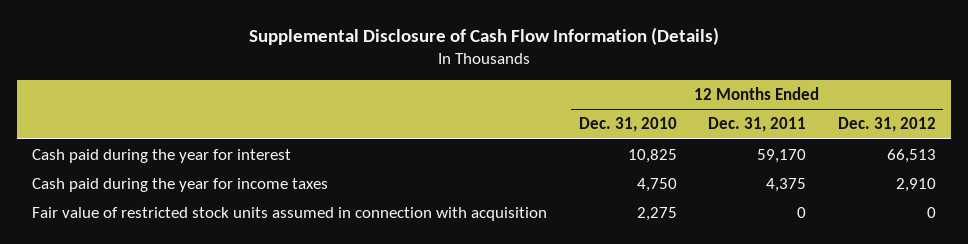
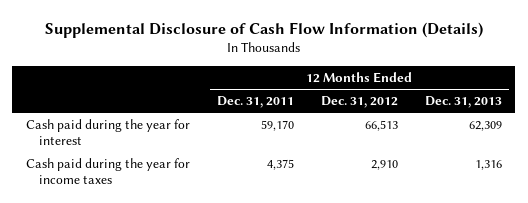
- | 12 Months Ended Dec. 31, 2010 | 12 Months Ended Dec. 31, 2011 | 12 Months Ended Dec. 31, 2012
+ | 12 Months Ended Dec. 31, 2011 | 12 Months Ended Dec. 31, 2012 | 12 Months Ended Dec. 31, 2013
- Fair value of restricted stock units assumed in connection with acquisition | 2,275 | 0 | 0

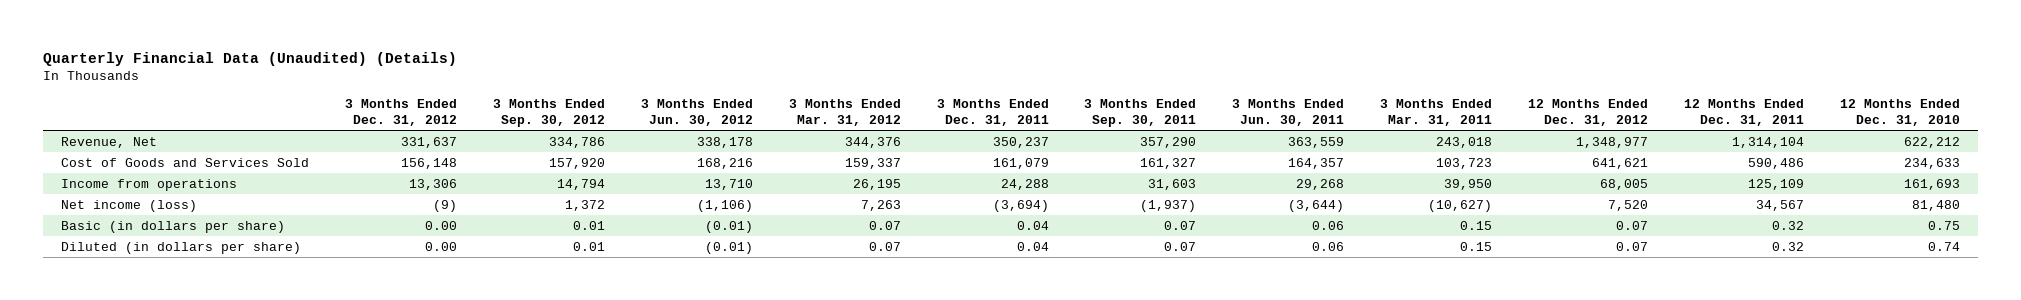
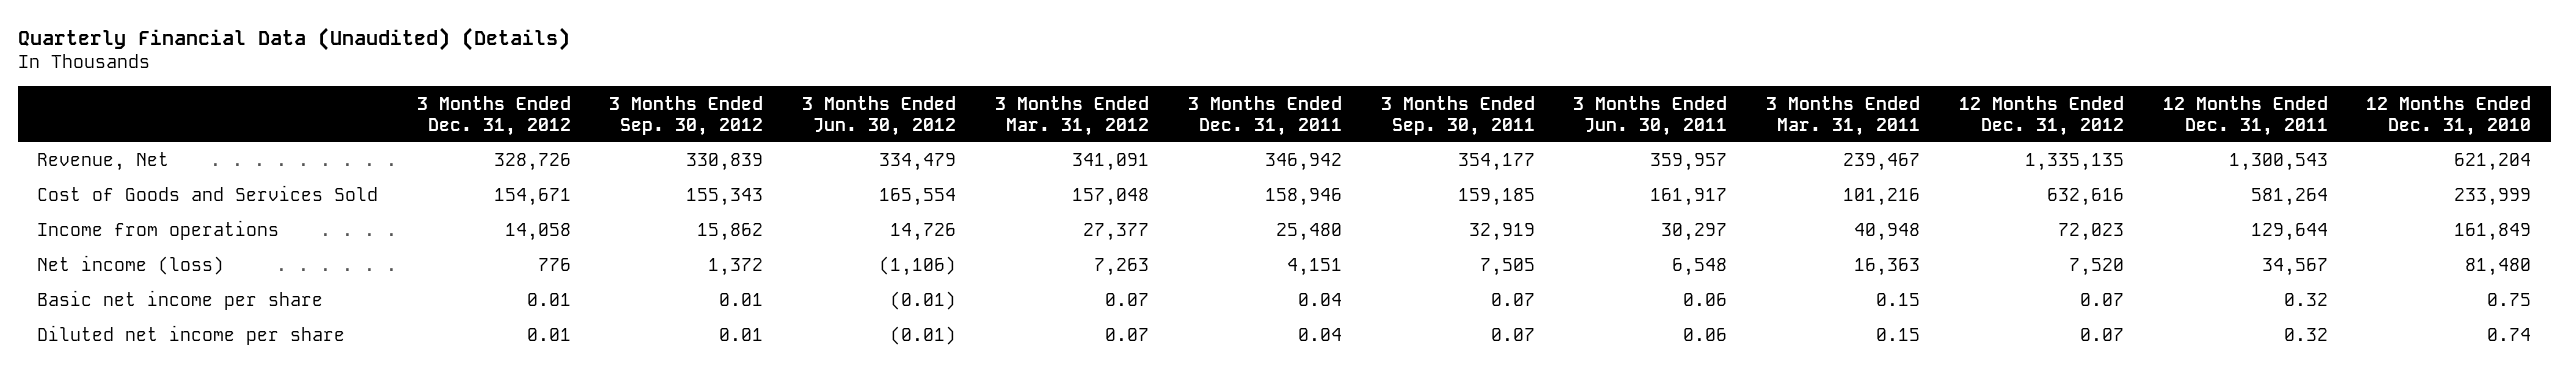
- Revenue, Net | 331,637 | 334,786 | 338,178 | 344,376 | 350,237 | 357,290 | 363,559 | 243,018 | 1,348,977 | 1,314,104 | 622,212
- Cost of Goods and Services Sold | 156,148 | 157,920 | 168,216 | 159,337 | 161,079 | 161,327 | 164,357 | 103,723 | 641,621 | 590,486 | 234,633
- Income from operations | 13,306 | 14,794 | 13,710 | 26,195 | 24,288 | 31,603 | 29,268 | 39,950 | 68,005 | 125,109 | 161,693
- Net income (loss) | (9) | 1,372 | (1,106) | 7,263 | (3,694) | (1,937) | (3,644) | (10,627) | 7,520 | 34,567 | 81,480
- Basic (in dollars per share) | 0.00 | 0.01 | (0.01) | 0.07 | 0.04 | 0.07 | 0.06 | 0.15 | 0.07 | 0.32 | 0.75
- Diluted (in dollars per share) | 0.00 | 0.01 | (0.01) | 0.07 | 0.04 | 0.07 | 0.06 | 0.15 | 0.07 | 0.32 | 0.74
+ Revenue, Net | 328,726 | 330,839 | 334,479 | 341,091 | 346,942 | 354,177 | 359,957 | 239,467 | 1,335,135 | 1,300,543 | 621,204
+ Cost of Goods and Services Sold | 154,671 | 155,343 | 165,554 | 157,048 | 158,946 | 159,185 | 161,917 | 101,216 | 632,616 | 581,264 | 233,999
+ Income from operations | 14,058 | 15,862 | 14,726 | 27,377 | 25,480 | 32,919 | 30,297 | 40,948 | 72,023 | 129,644 | 161,849
+ Net income (loss) | 776 | 1,372 | (1,106) | 7,263 | 4,151 | 7,505 | 6,548 | 16,363 | 7,520 | 34,567 | 81,480
+ Basic net income per share | 0.01 | 0.01 | (0.01) | 0.07 | 0.04 | 0.07 | 0.06 | 0.15 | 0.07 | 0.32 | 0.75
+ Diluted net income per share | 0.01 | 0.01 | (0.01) | 0.07 | 0.04 | 0.07 | 0.06 | 0.15 | 0.07 | 0.32 | 0.74

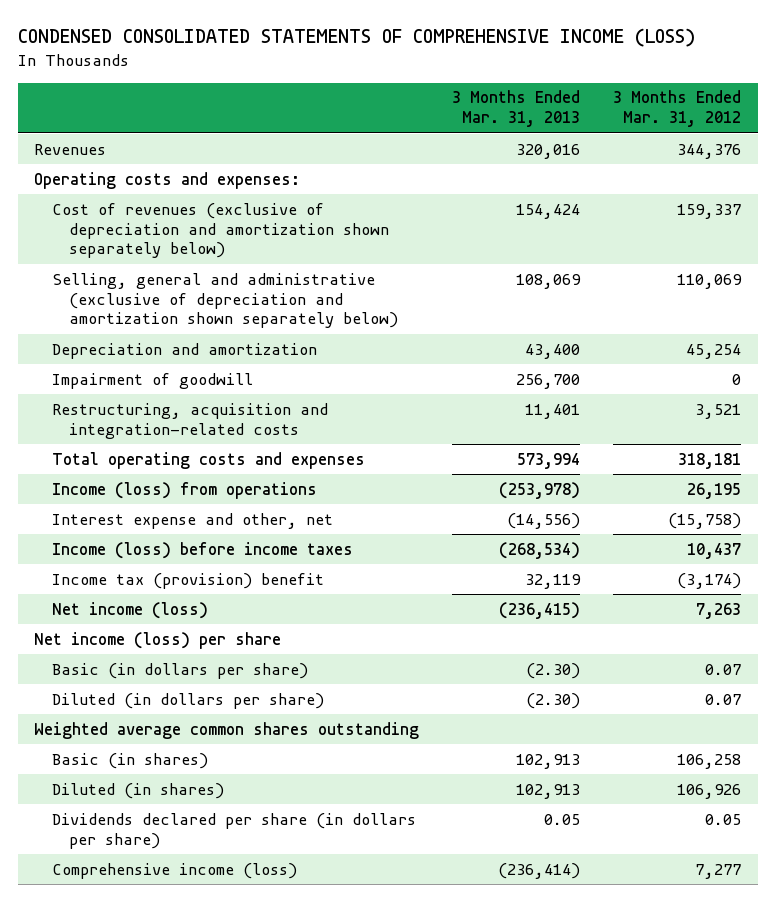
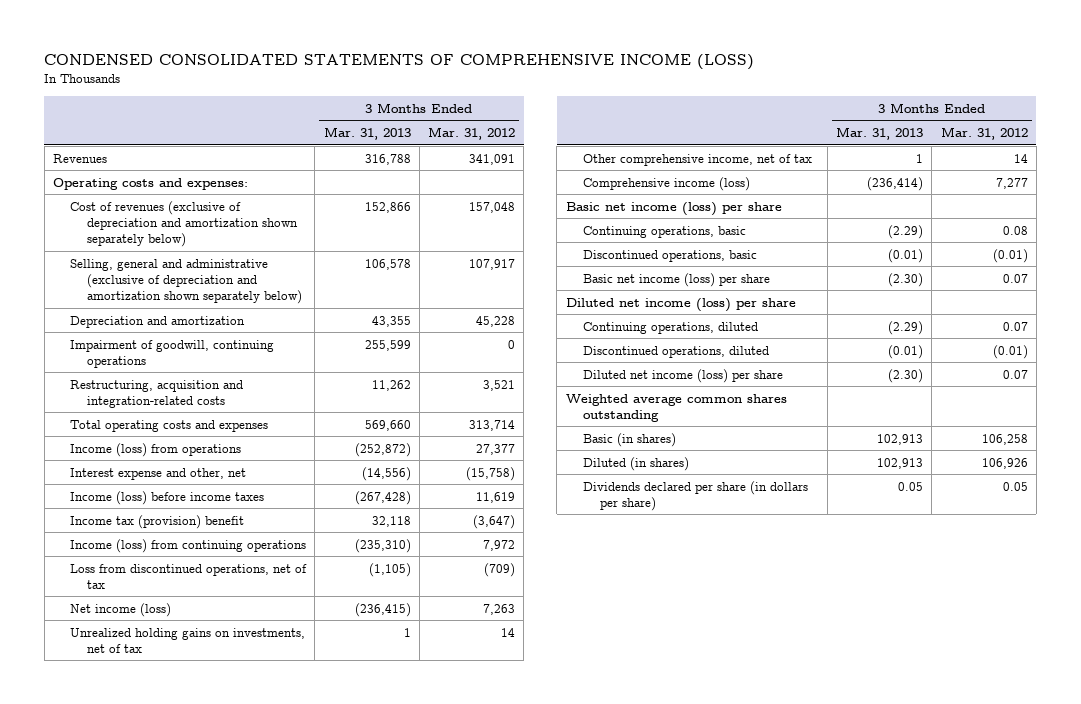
- Revenues | 320,016 | 344,376
+ Revenues | 316,788 | 341,091
- Cost of revenues (exclusive of depreciation and amortization shown separately below) | 154,424 | 159,337
- Selling, general and administrative (exclusive of depreciation and amortization shown separately below) | 108,069 | 110,069
- Depreciation and amortization | 43,400 | 45,254
- Impairment of goodwill | 256,700 | 0
- Restructuring, acquisition and integration-related costs | 11,401 | 3,521
- Total operating costs and expenses | 573,994 | 318,181
- Income (loss) from operations | (253,978) | 26,195
+ Cost of revenues (exclusive of depreciation and amortization shown separately below) | 152,866 | 157,048
+ Selling, general and administrative (exclusive of depreciation and amortization shown separately below) | 106,578 | 107,917
+ Depreciation and amortization | 43,355 | 45,228
+ Impairment of goodwill, continuing operations | 255,599 | 0
+ Restructuring, acquisition and integration-related costs | 11,262 | 3,521
+ Total operating costs and expenses | 569,660 | 313,714
+ Income (loss) from operations | (252,872) | 27,377
- Income (loss) before income taxes | (268,534) | 10,437
- Income tax (provision) benefit | 32,119 | (3,174)
+ Income (loss) before income taxes | (267,428) | 11,619
+ Income tax (provision) benefit | 32,118 | (3,647)
+ Income (loss) from continuing operations | (235,310) | 7,972
+ Loss from discontinued operations, net of tax | (1,105) | (709)
- Net income (loss) per share
- Basic (in dollars per share) | (2.30) | 0.07
- Diluted (in dollars per share) | (2.30) | 0.07
+ Unrealized holding gains on investments, net of tax | 1 | 14
+ Other comprehensive income, net of tax | 1 | 14
moved up: Comprehensive income (loss) | (236,414) | 7,277
+ Basic net income (loss) per share
+ Continuing operations, basic | (2.29) | 0.08
+ Discontinued operations, basic | (0.01) | (0.01)
+ Basic net income (loss) per share | (2.30) | 0.07
+ Diluted net income (loss) per share
+ Continuing operations, diluted | (2.29) | 0.07
+ Discontinued operations, diluted | (0.01) | (0.01)
+ Diluted net income (loss) per share | (2.30) | 0.07

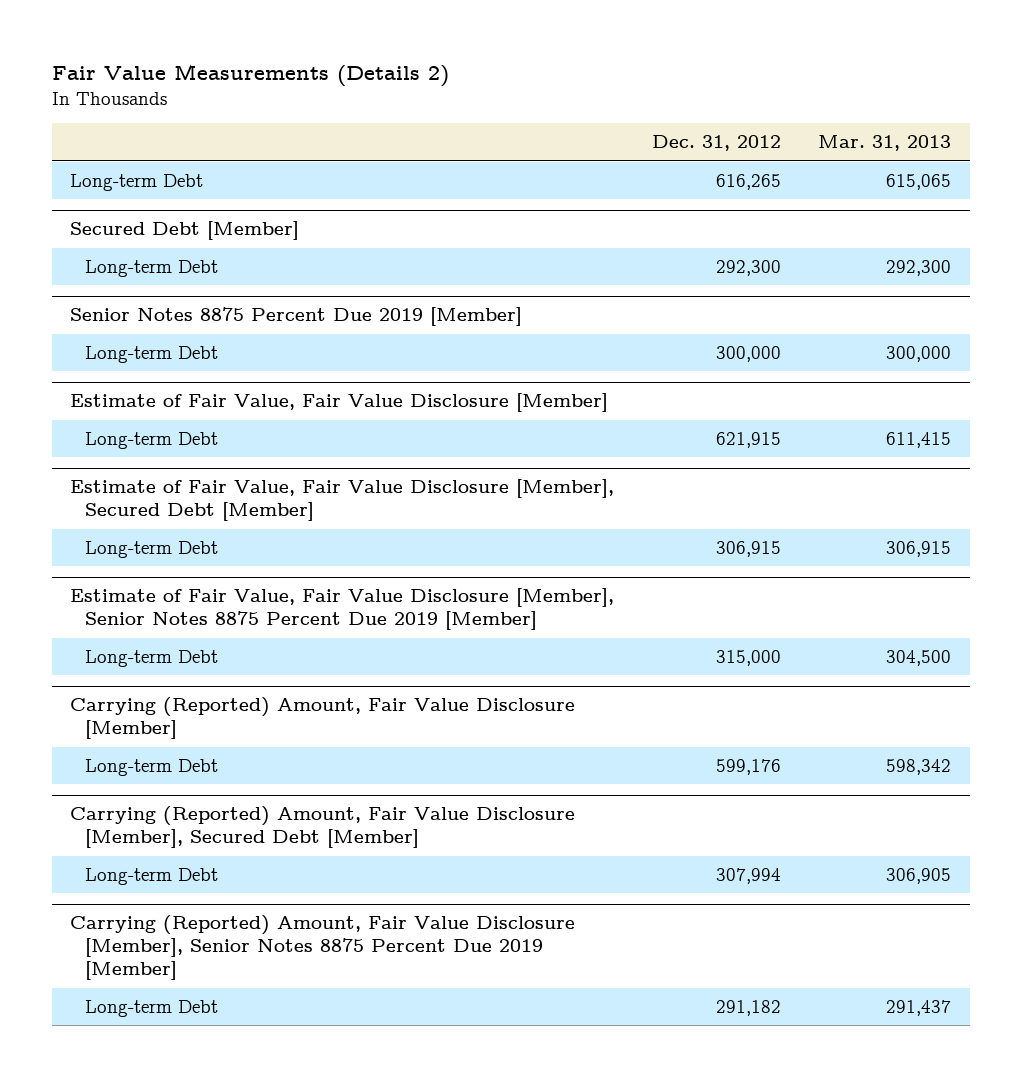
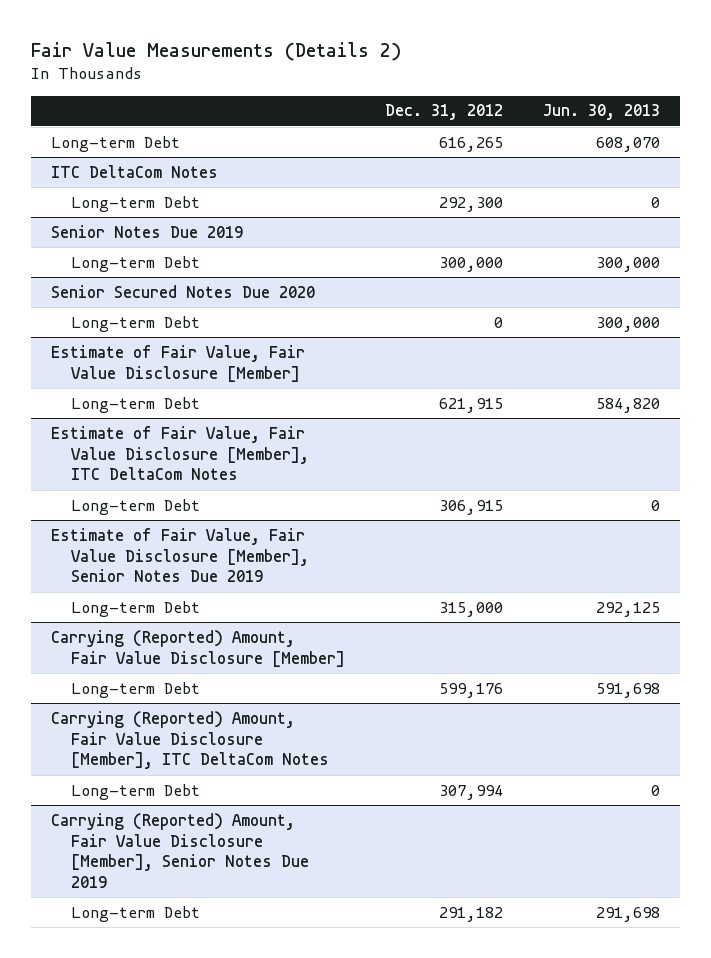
- | Dec. 31, 2012 | Mar. 31, 2013
+ | Dec. 31, 2012 | Jun. 30, 2013
- Secured Debt [Member]
+ ITC DeltaCom Notes
- Senior Notes 8875 Percent Due 2019 [Member]
+ Senior Notes Due 2019
+ Senior Secured Notes Due 2020
+ Long-term Debt | 0 | 300,000
- Estimate of Fair Value, Fair Value Disclosure [Member], Secured Debt [Member]
+ Estimate of Fair Value, Fair Value Disclosure [Member], ITC DeltaCom Notes
- Estimate of Fair Value, Fair Value Disclosure [Member], Senior Notes 8875 Percent Due 2019 [Member]
+ Estimate of Fair Value, Fair Value Disclosure [Member], Senior Notes Due 2019
- Carrying (Reported) Amount, Fair Value Disclosure [Member], Secured Debt [Member]
+ Carrying (Reported) Amount, Fair Value Disclosure [Member], ITC DeltaCom Notes
- Carrying (Reported) Amount, Fair Value Disclosure [Member], Senior Notes 8875 Percent Due 2019 [Member]
+ Carrying (Reported) Amount, Fair Value Disclosure [Member], Senior Notes Due 2019

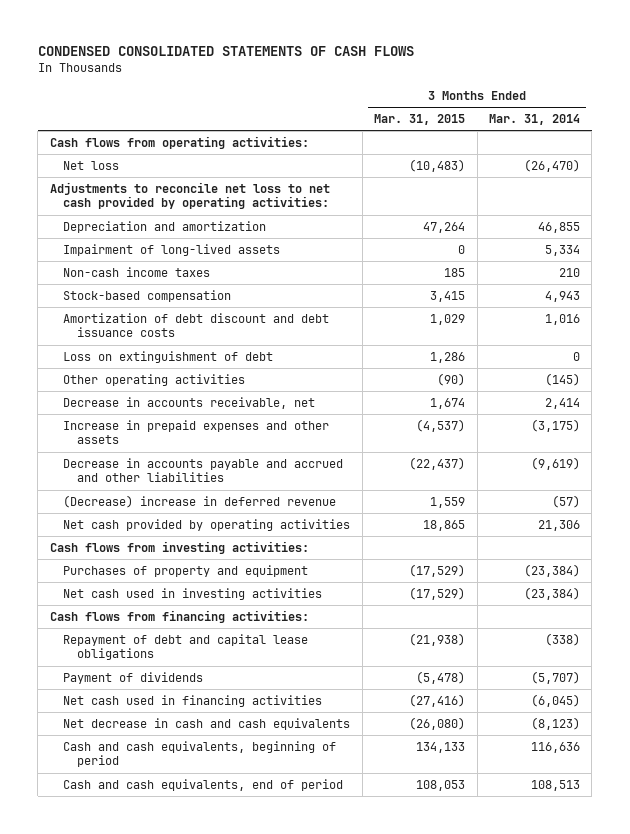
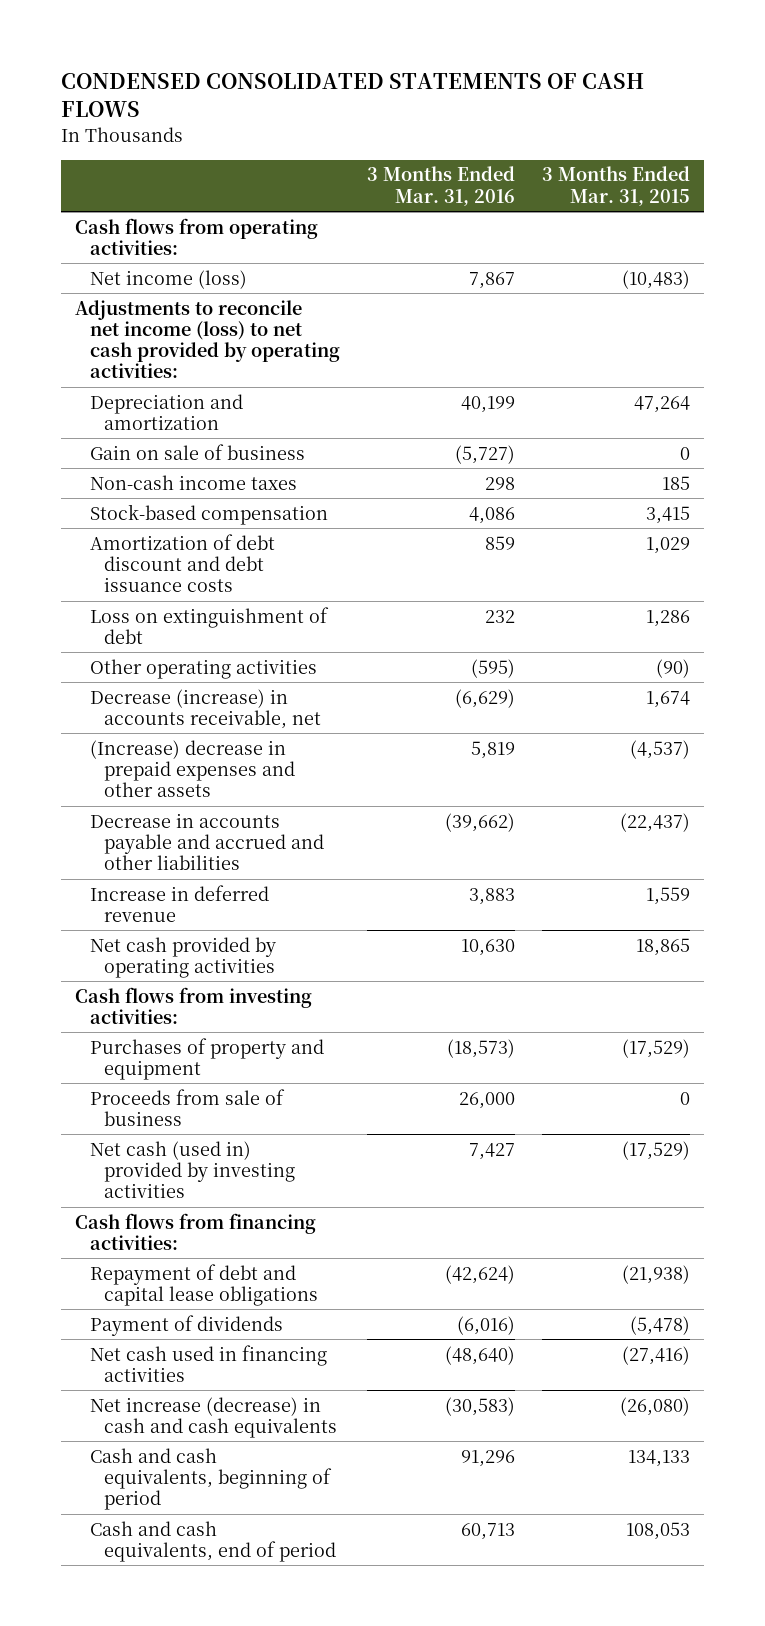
- | 3 Months Ended Mar. 31, 2015 | 3 Months Ended Mar. 31, 2014
+ | 3 Months Ended Mar. 31, 2016 | 3 Months Ended Mar. 31, 2015
- Net loss | (10,483) | (26,470)
- Adjustments to reconcile net loss to net cash provided by operating activities:
+ Net income (loss) | 7,867 | (10,483)
+ Adjustments to reconcile net income (loss) to net cash provided by operating activities:
- Impairment of long-lived assets | 0 | 5,334
+ Gain on sale of business | (5,727) | 0
- Decrease in accounts receivable, net | 1,674 | 2,414
- Increase in prepaid expenses and other assets | (4,537) | (3,175)
+ Decrease (increase) in accounts receivable, net | (6,629) | 1,674
+ (Increase) decrease in prepaid expenses and other assets | 5,819 | (4,537)
- (Decrease) increase in deferred revenue | 1,559 | (57)
+ Increase in deferred revenue | 3,883 | 1,559
- Net cash used in investing activities | (17,529) | (23,384)
+ Proceeds from sale of business | 26,000 | 0
+ Net cash (used in) provided by investing activities | 7,427 | (17,529)
- Net decrease in cash and cash equivalents | (26,080) | (8,123)
+ Net increase (decrease) in cash and cash equivalents | (30,583) | (26,080)

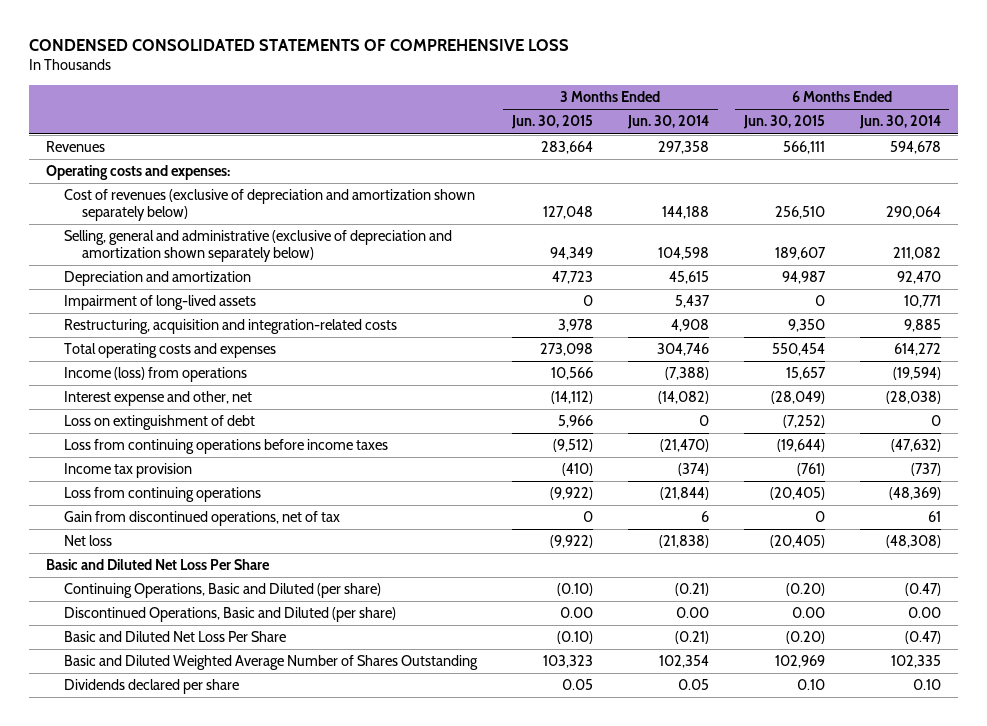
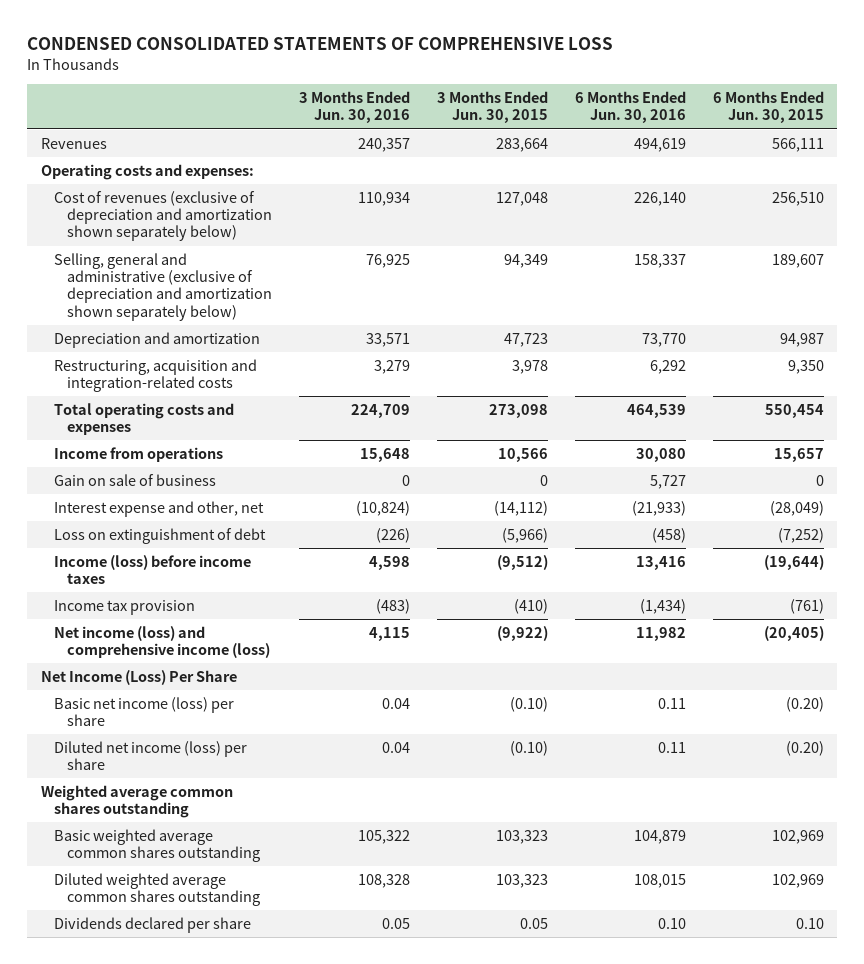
- | 3 Months Ended Jun. 30, 2015 | 3 Months Ended Jun. 30, 2014 | 6 Months Ended Jun. 30, 2015 | 6 Months Ended Jun. 30, 2014
+ | 3 Months Ended Jun. 30, 2016 | 3 Months Ended Jun. 30, 2015 | 6 Months Ended Jun. 30, 2016 | 6 Months Ended Jun. 30, 2015
- Impairment of long-lived assets | 0 | 5,437 | 0 | 10,771
- Income (loss) from operations | 10,566 | (7,388) | 15,657 | (19,594)
+ Income from operations | 15,648 | 10,566 | 30,080 | 15,657
+ Gain on sale of business | 0 | 0 | 5,727 | 0
- Loss on extinguishment of debt | 5,966 | 0 | (7,252) | 0
- Loss from continuing operations before income taxes | (9,512) | (21,470) | (19,644) | (47,632)
+ Loss on extinguishment of debt | (226) | (5,966) | (458) | (7,252)
+ Income (loss) before income taxes | 4,598 | (9,512) | 13,416 | (19,644)
- Loss from continuing operations | (9,922) | (21,844) | (20,405) | (48,369)
- Gain from discontinued operations, net of tax | 0 | 6 | 0 | 61
- Net loss | (9,922) | (21,838) | (20,405) | (48,308)
- Basic and Diluted Net Loss Per Share
- Continuing Operations, Basic and Diluted (per share) | (0.10) | (0.21) | (0.20) | (0.47)
- Discontinued Operations, Basic and Diluted (per share) | 0.00 | 0.00 | 0.00 | 0.00
- Basic and Diluted Net Loss Per Share | (0.10) | (0.21) | (0.20) | (0.47)
- Basic and Diluted Weighted Average Number of Shares Outstanding | 103,323 | 102,354 | 102,969 | 102,335
+ Net income (loss) and comprehensive income (loss) | 4,115 | (9,922) | 11,982 | (20,405)
+ Net Income (Loss) Per Share
+ Basic net income (loss) per share | 0.04 | (0.10) | 0.11 | (0.20)
+ Diluted net income (loss) per share | 0.04 | (0.10) | 0.11 | (0.20)
+ Weighted average common shares outstanding
+ Basic weighted average common shares outstanding | 105,322 | 103,323 | 104,879 | 102,969
+ Diluted weighted average common shares outstanding | 108,328 | 103,323 | 108,015 | 102,969

